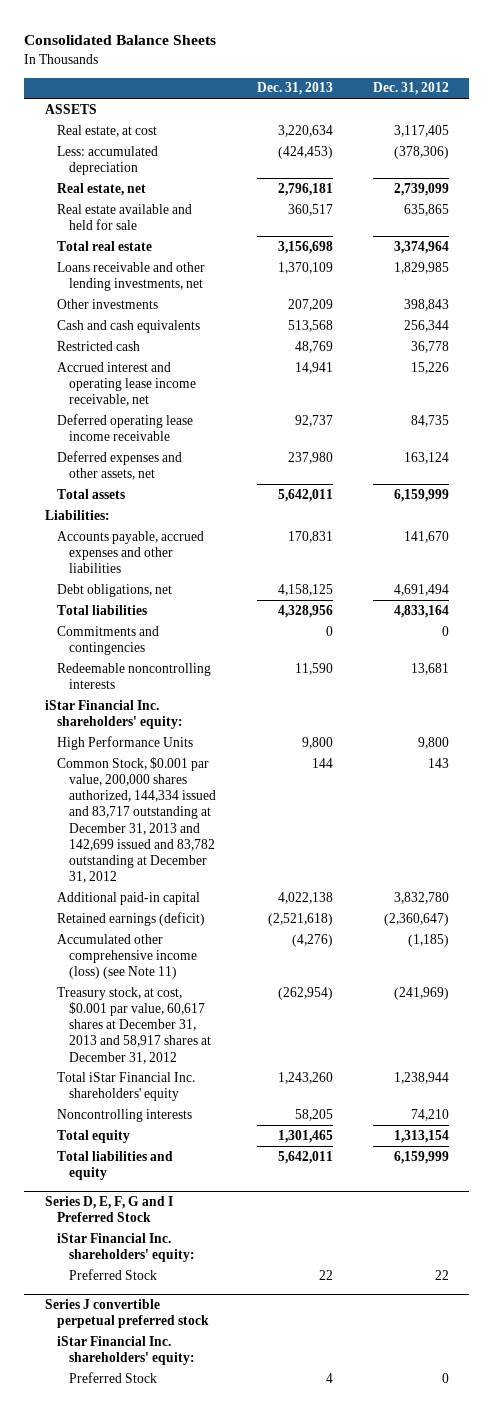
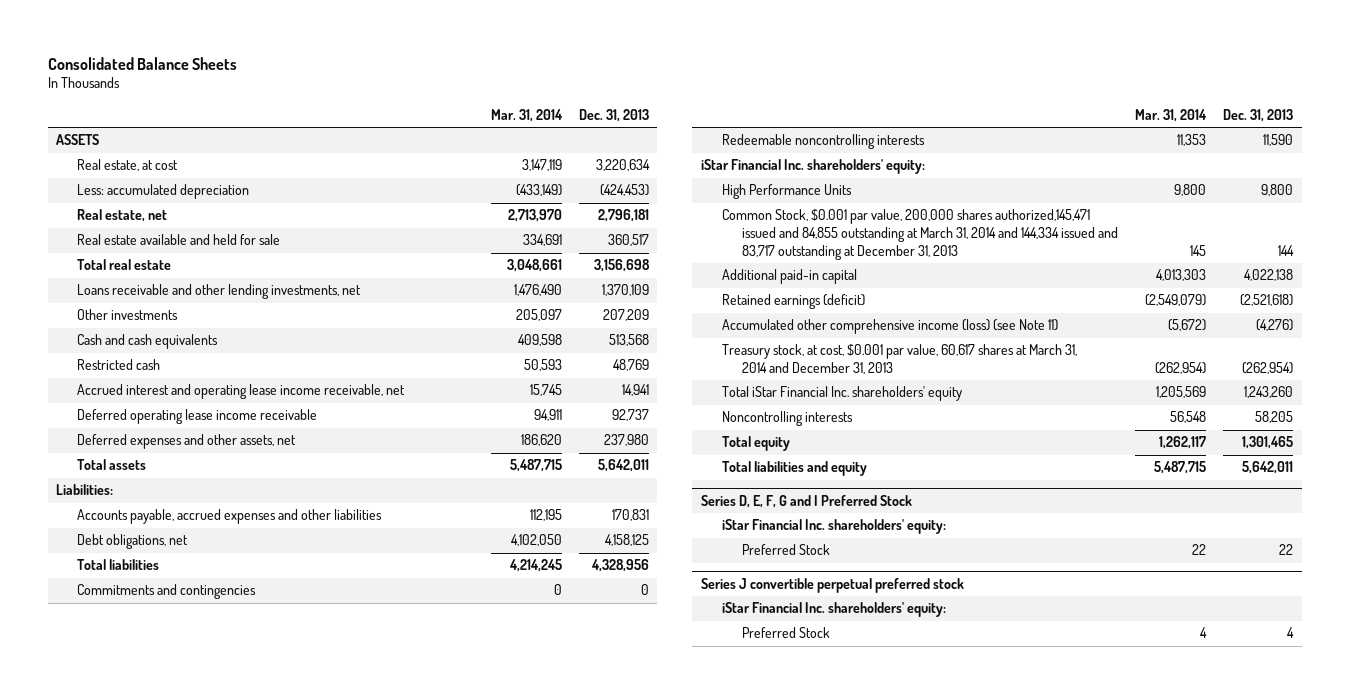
- | Dec. 31, 2013 | Dec. 31, 2012
+ | Mar. 31, 2014 | Dec. 31, 2013
- Common Stock, $0.001 par value, 200,000 shares authorized, 144,334 issued and 83,717 outstanding at December 31, 2013 and 142,699 issued and 83,782 outstanding at December 31, 2012 | 144 | 143
+ Common Stock, $0.001 par value, 200,000 shares authorized,145,471 issued and 84,855 outstanding at March 31, 2014 and 144,334 issued and 83,717 outstanding at December 31, 2013 | 145 | 144
- Treasury stock, at cost, $0.001 par value, 60,617 shares at December 31, 2013 and 58,917 shares at December 31, 2012 | (262,954) | (241,969)
+ Treasury stock, at cost, $0.001 par value, 60,617 shares at March 31, 2014 and December 31, 2013 | (262,954) | (262,954)

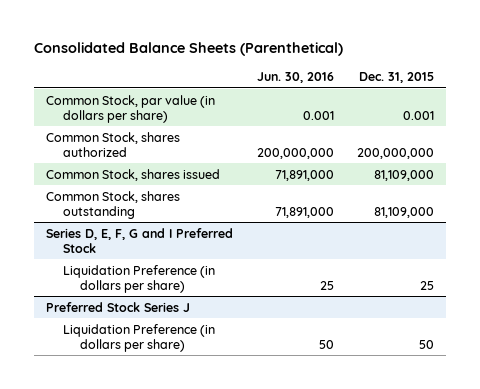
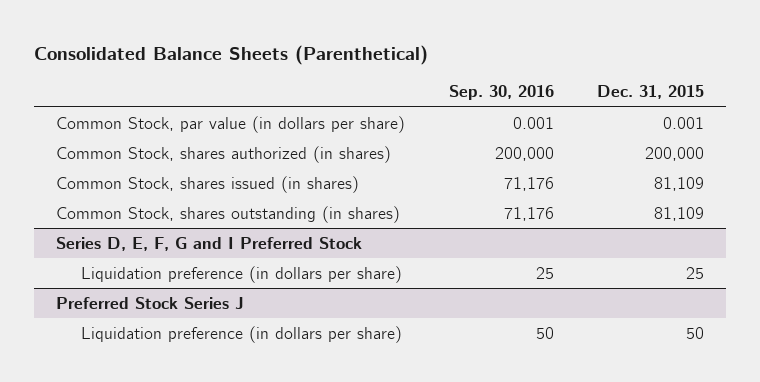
- | Jun. 30, 2016 | Dec. 31, 2015
+ | Sep. 30, 2016 | Dec. 31, 2015
- Common Stock, shares authorized | 200,000,000 | 200,000,000
- Common Stock, shares issued | 71,891,000 | 81,109,000
- Common Stock, shares outstanding | 71,891,000 | 81,109,000
+ Common Stock, shares authorized (in shares) | 200,000 | 200,000
+ Common Stock, shares issued (in shares) | 71,176 | 81,109
+ Common Stock, shares outstanding (in shares) | 71,176 | 81,109
@ Series D, E, F, G and I Preferred Stock
- Liquidation Preference (in dollars per share) | 25 | 25
+ Liquidation preference (in dollars per share) | 25 | 25
@ Preferred Stock Series J
- Liquidation Preference (in dollars per share) | 50 | 50
+ Liquidation preference (in dollars per share) | 50 | 50

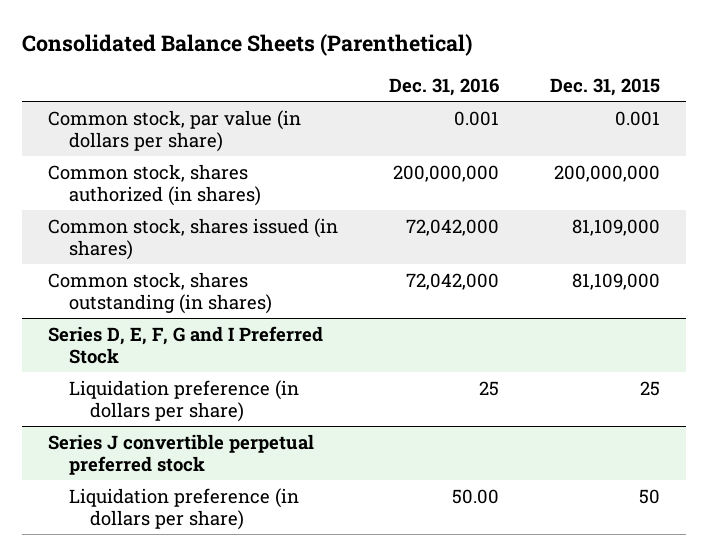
- | Sep. 30, 2016 | Dec. 31, 2015
+ | Dec. 31, 2016 | Dec. 31, 2015
- Common Stock, par value (in dollars per share) | 0.001 | 0.001
- Common Stock, shares authorized (in shares) | 200,000 | 200,000
- Common Stock, shares issued (in shares) | 71,176 | 81,109
- Common Stock, shares outstanding (in shares) | 71,176 | 81,109
+ Common stock, par value (in dollars per share) | 0.001 | 0.001
+ Common stock, shares authorized (in shares) | 200,000,000 | 200,000,000
+ Common stock, shares issued (in shares) | 72,042,000 | 81,109,000
+ Common stock, shares outstanding (in shares) | 72,042,000 | 81,109,000
- Preferred Stock Series J
+ Series J convertible perpetual preferred stock

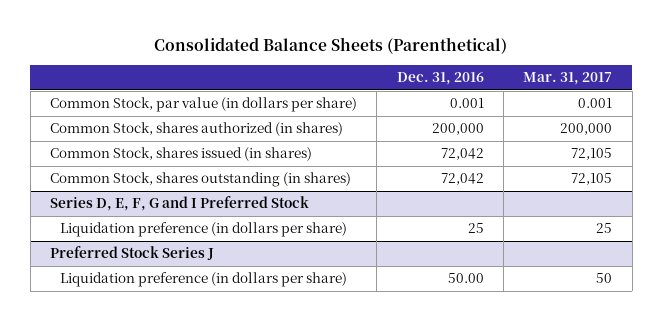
- | Dec. 31, 2016 | Dec. 31, 2015
+ | Dec. 31, 2016 | Mar. 31, 2017
- Common stock, par value (in dollars per share) | 0.001 | 0.001
- Common stock, shares authorized (in shares) | 200,000,000 | 200,000,000
- Common stock, shares issued (in shares) | 72,042,000 | 81,109,000
- Common stock, shares outstanding (in shares) | 72,042,000 | 81,109,000
+ Common Stock, par value (in dollars per share) | 0.001 | 0.001
+ Common Stock, shares authorized (in shares) | 200,000 | 200,000
+ Common Stock, shares issued (in shares) | 72,042 | 72,105
+ Common Stock, shares outstanding (in shares) | 72,042 | 72,105
- Series J convertible perpetual preferred stock
+ Preferred Stock Series J

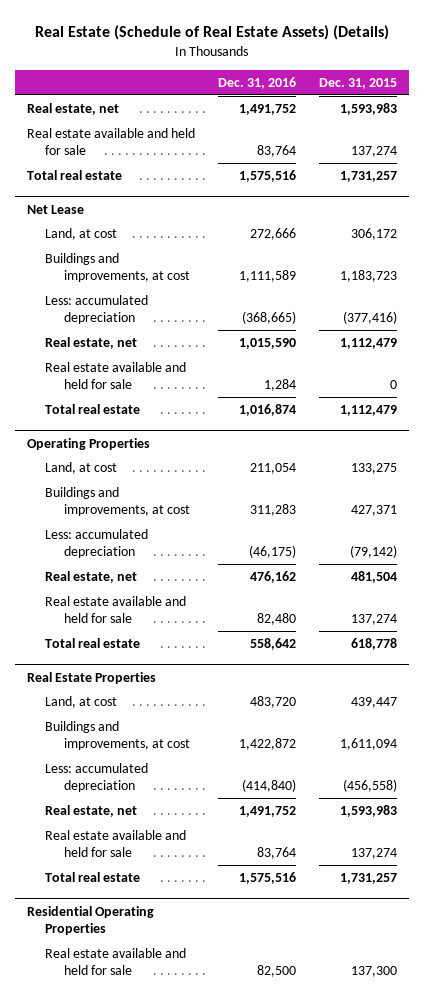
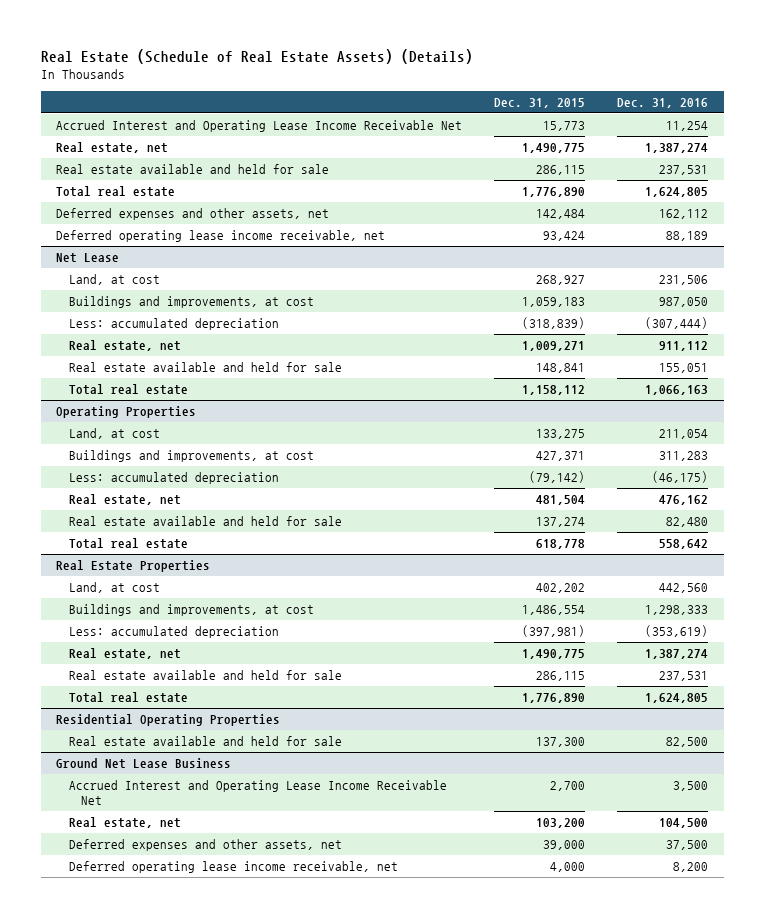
- | Dec. 31, 2016 | Dec. 31, 2015
+ | Dec. 31, 2015 | Dec. 31, 2016
- Real estate, net | 1,491,752 | 1,593,983
- Real estate available and held for sale | 83,764 | 137,274
- Total real estate | 1,575,516 | 1,731,257
+ Accrued Interest and Operating Lease Income Receivable Net | 15,773 | 11,254
+ Real estate, net | 1,490,775 | 1,387,274
+ Real estate available and held for sale | 286,115 | 237,531
+ Total real estate | 1,776,890 | 1,624,805
+ Deferred expenses and other assets, net | 142,484 | 162,112
+ Deferred operating lease income receivable, net | 93,424 | 88,189
@ Net Lease
- Land, at cost | 272,666 | 306,172
- Buildings and improvements, at cost | 1,111,589 | 1,183,723
- Less: accumulated depreciation | (368,665) | (377,416)
- Real estate, net | 1,015,590 | 1,112,479
- Real estate available and held for sale | 1,284 | 0
- Total real estate | 1,016,874 | 1,112,479
+ Land, at cost | 268,927 | 231,506
+ Buildings and improvements, at cost | 1,059,183 | 987,050
+ Less: accumulated depreciation | (318,839) | (307,444)
+ Real estate, net | 1,009,271 | 911,112
+ Real estate available and held for sale | 148,841 | 155,051
+ Total real estate | 1,158,112 | 1,066,163
@ Real Estate Properties
- Land, at cost | 483,720 | 439,447
- Buildings and improvements, at cost | 1,422,872 | 1,611,094
- Less: accumulated depreciation | (414,840) | (456,558)
- Real estate, net | 1,491,752 | 1,593,983
- Real estate available and held for sale | 83,764 | 137,274
- Total real estate | 1,575,516 | 1,731,257
+ Land, at cost | 402,202 | 442,560
+ Buildings and improvements, at cost | 1,486,554 | 1,298,333
+ Less: accumulated depreciation | (397,981) | (353,619)
+ Real estate, net | 1,490,775 | 1,387,274
+ Real estate available and held for sale | 286,115 | 237,531
+ Total real estate | 1,776,890 | 1,624,805
+ Ground Net Lease Business
+ Accrued Interest and Operating Lease Income Receivable Net | 2,700 | 3,500
+ Real estate, net | 103,200 | 104,500
+ Deferred expenses and other assets, net | 39,000 | 37,500
+ Deferred operating lease income receivable, net | 4,000 | 8,200

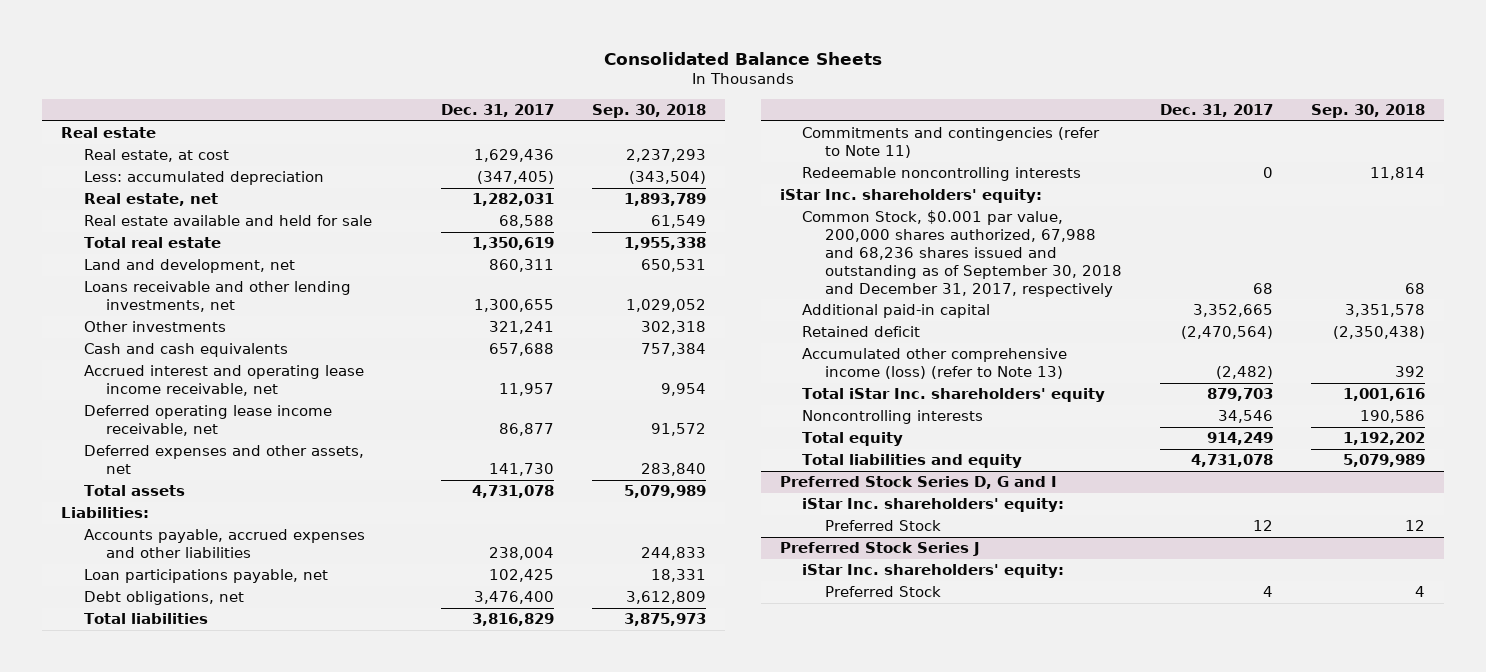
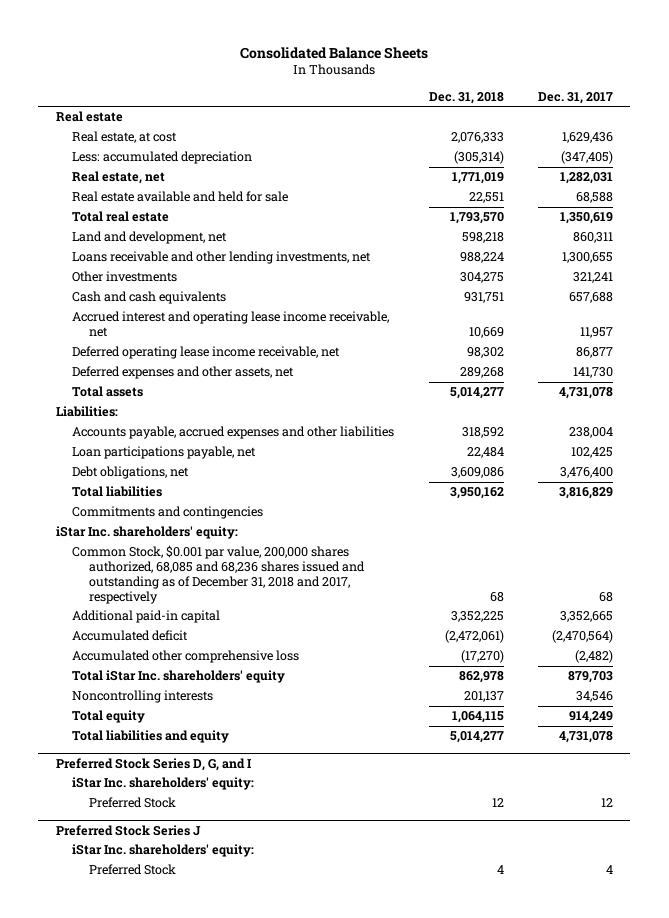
- | Dec. 31, 2017 | Sep. 30, 2018
+ | Dec. 31, 2018 | Dec. 31, 2017
- Commitments and contingencies (refer to Note 11)
- Redeemable noncontrolling interests | 0 | 11,814
+ Commitments and contingencies
- Common Stock, $0.001 par value, 200,000 shares authorized, 67,988 and 68,236 shares issued and outstanding as of September 30, 2018 and December 31, 2017, respectively | 68 | 68
+ Common Stock, $0.001 par value, 200,000 shares authorized, 68,085 and 68,236 shares issued and outstanding as of December 31, 2018 and 2017, respectively | 68 | 68
- Retained deficit | (2,470,564) | (2,350,438)
- Accumulated other comprehensive income (loss) (refer to Note 13) | (2,482) | 392
+ Accumulated deficit | (2,472,061) | (2,470,564)
+ Accumulated other comprehensive loss | (17,270) | (2,482)
- Preferred Stock Series D, G and I
+ Preferred Stock Series D, G, and I

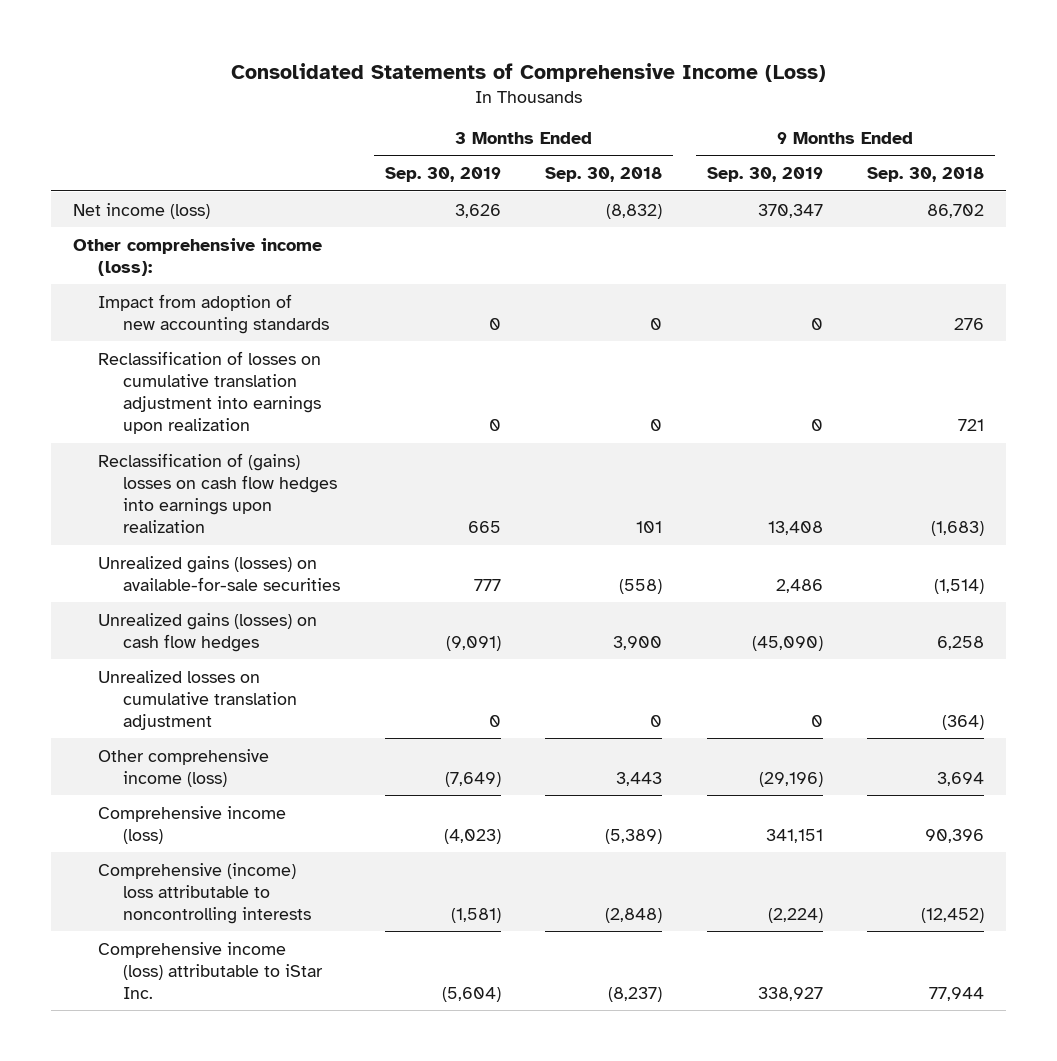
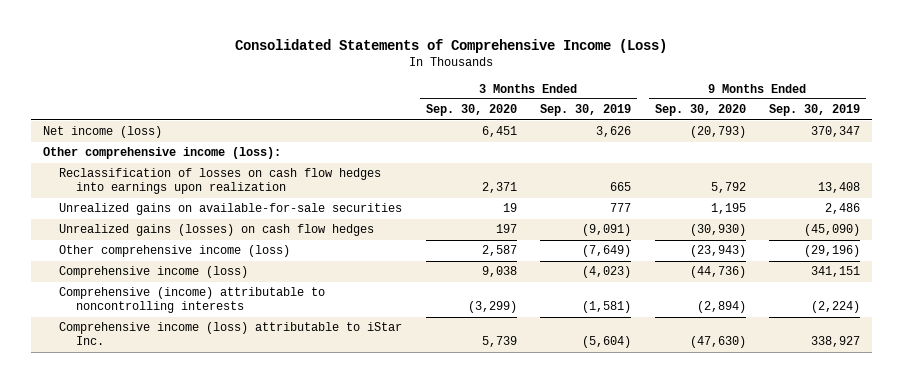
- | 3 Months Ended Sep. 30, 2019 | 3 Months Ended Sep. 30, 2018 | 9 Months Ended Sep. 30, 2019 | 9 Months Ended Sep. 30, 2018
+ | 3 Months Ended Sep. 30, 2020 | 3 Months Ended Sep. 30, 2019 | 9 Months Ended Sep. 30, 2020 | 9 Months Ended Sep. 30, 2019
- Impact from adoption of new accounting standards | 0 | 0 | 0 | 276
- Reclassification of losses on cumulative translation adjustment into earnings upon realization | 0 | 0 | 0 | 721
- Reclassification of (gains) losses on cash flow hedges into earnings upon realization | 665 | 101 | 13,408 | (1,683)
- Unrealized gains (losses) on available-for-sale securities | 777 | (558) | 2,486 | (1,514)
+ Reclassification of losses on cash flow hedges into earnings upon realization | 2,371 | 665 | 5,792 | 13,408
+ Unrealized gains on available-for-sale securities | 19 | 777 | 1,195 | 2,486
- Unrealized losses on cumulative translation adjustment | 0 | 0 | 0 | (364)
- Comprehensive (income) loss attributable to noncontrolling interests | (1,581) | (2,848) | (2,224) | (12,452)
+ Comprehensive (income) attributable to noncontrolling interests | (3,299) | (1,581) | (2,894) | (2,224)

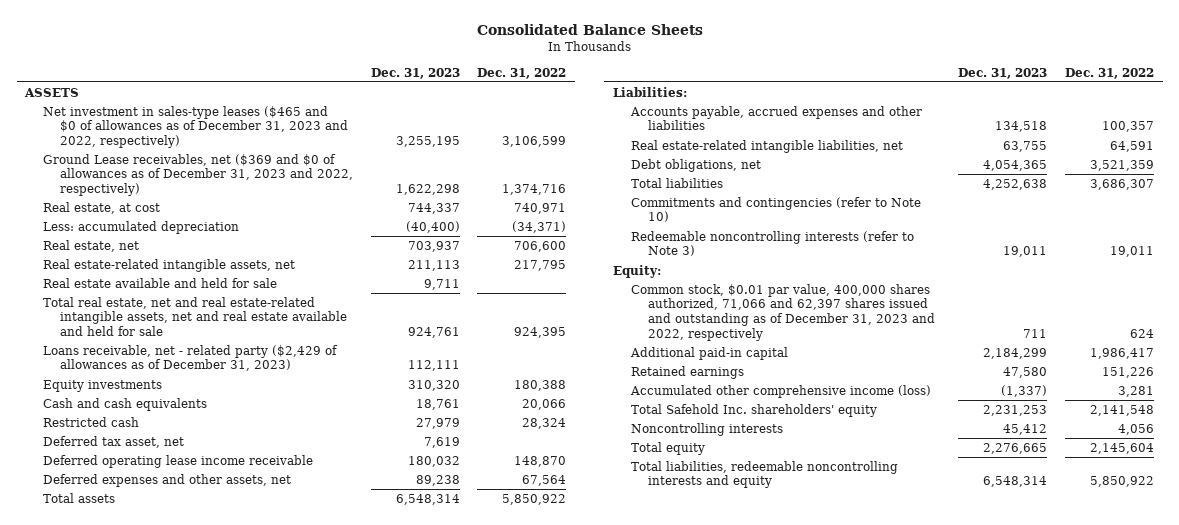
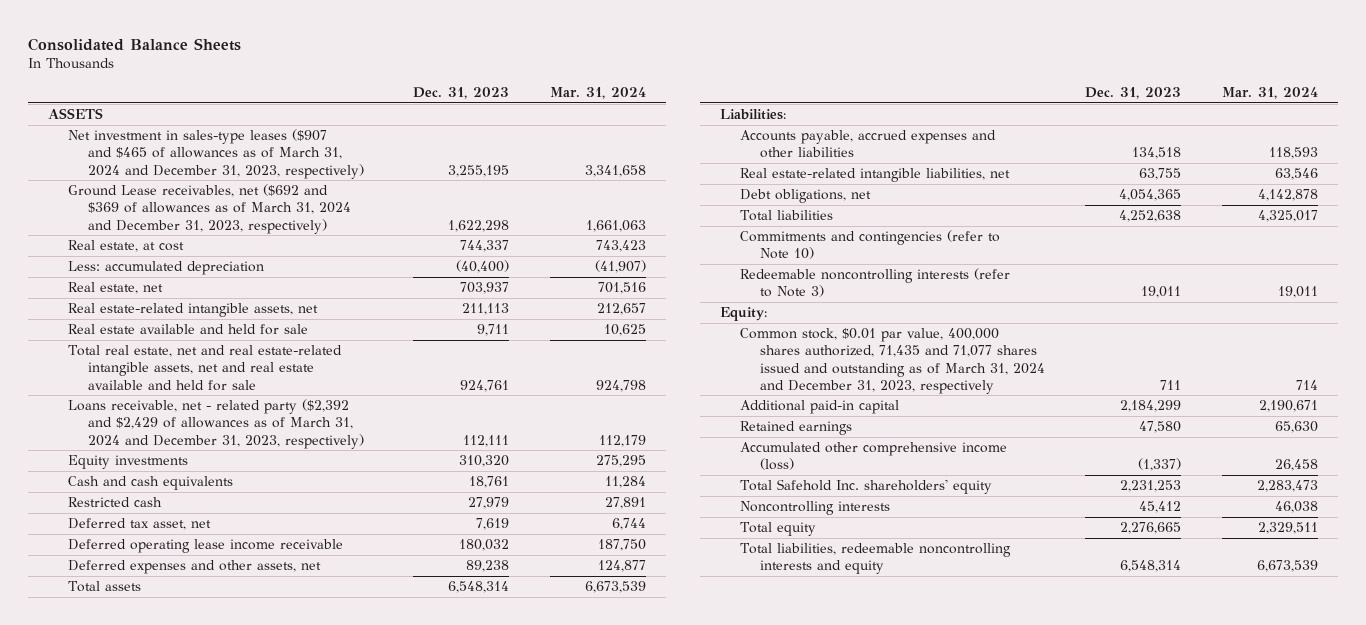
- | Dec. 31, 2023 | Dec. 31, 2022
+ | Dec. 31, 2023 | Mar. 31, 2024
- Net investment in sales-type leases ($465 and $0 of allowances as of December 31, 2023 and 2022, respectively) | 3,255,195 | 3,106,599
- Ground Lease receivables, net ($369 and $0 of allowances as of December 31, 2023 and 2022, respectively) | 1,622,298 | 1,374,716
+ Net investment in sales-type leases ($907 and $465 of allowances as of March 31, 2024 and December 31, 2023, respectively) | 3,255,195 | 3,341,658
+ Ground Lease receivables, net ($692 and $369 of allowances as of March 31, 2024 and December 31, 2023, respectively) | 1,622,298 | 1,661,063
- Loans receivable, net - related party ($2,429 of allowances as of December 31, 2023) | 112,111 |
+ Loans receivable, net - related party ($2,392 and $2,429 of allowances as of March 31, 2024 and December 31, 2023, respectively) | 112,111 | 112,179
- Common stock, $0.01 par value, 400,000 shares authorized, 71,066 and 62,397 shares issued and outstanding as of December 31, 2023 and 2022, respectively | 711 | 624
+ Common stock, $0.01 par value, 400,000 shares authorized, 71,435 and 71,077 shares issued and outstanding as of March 31, 2024 and December 31, 2023, respectively | 711 | 714

